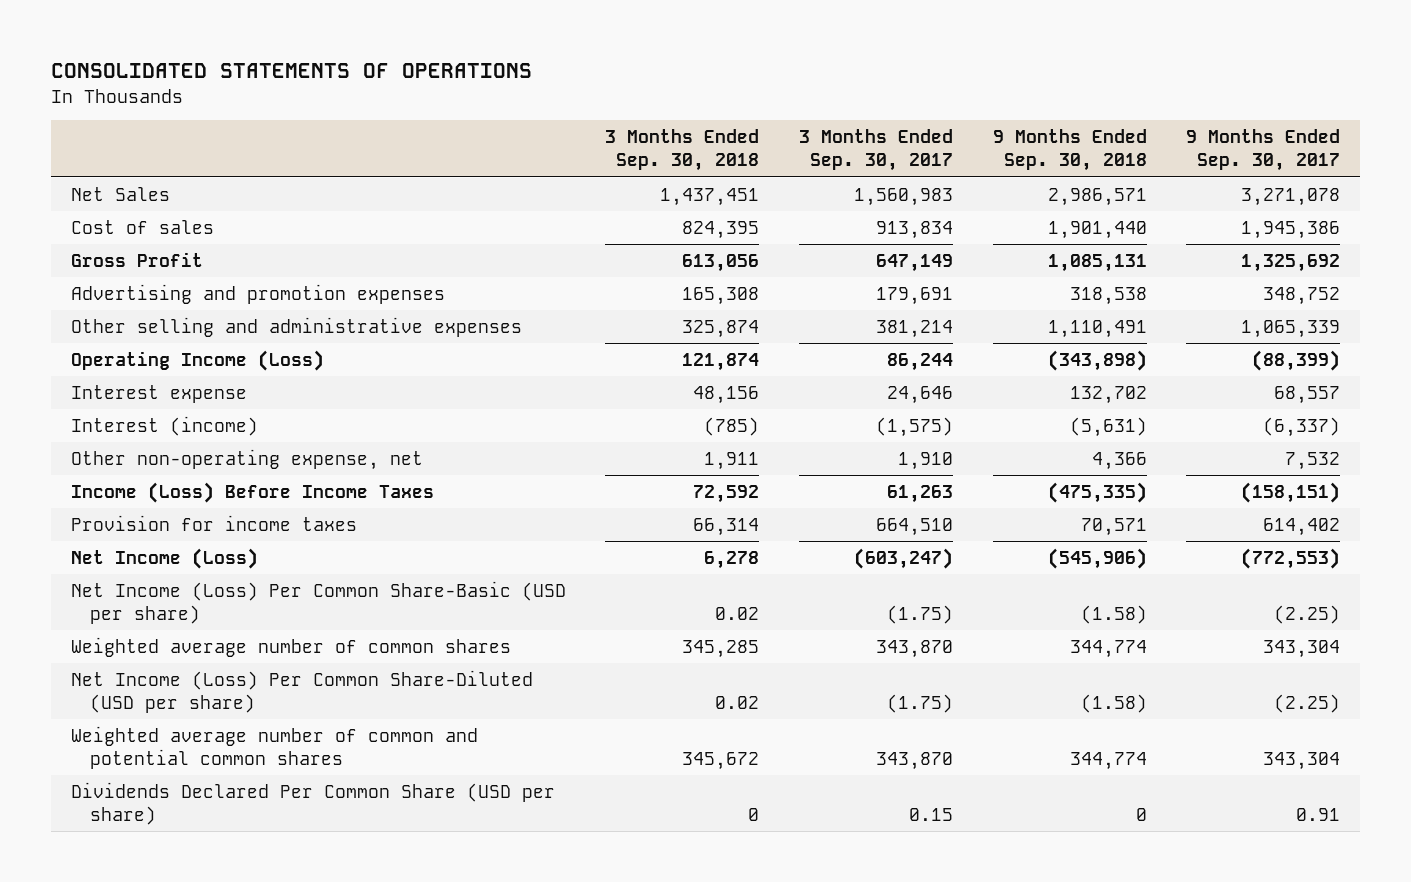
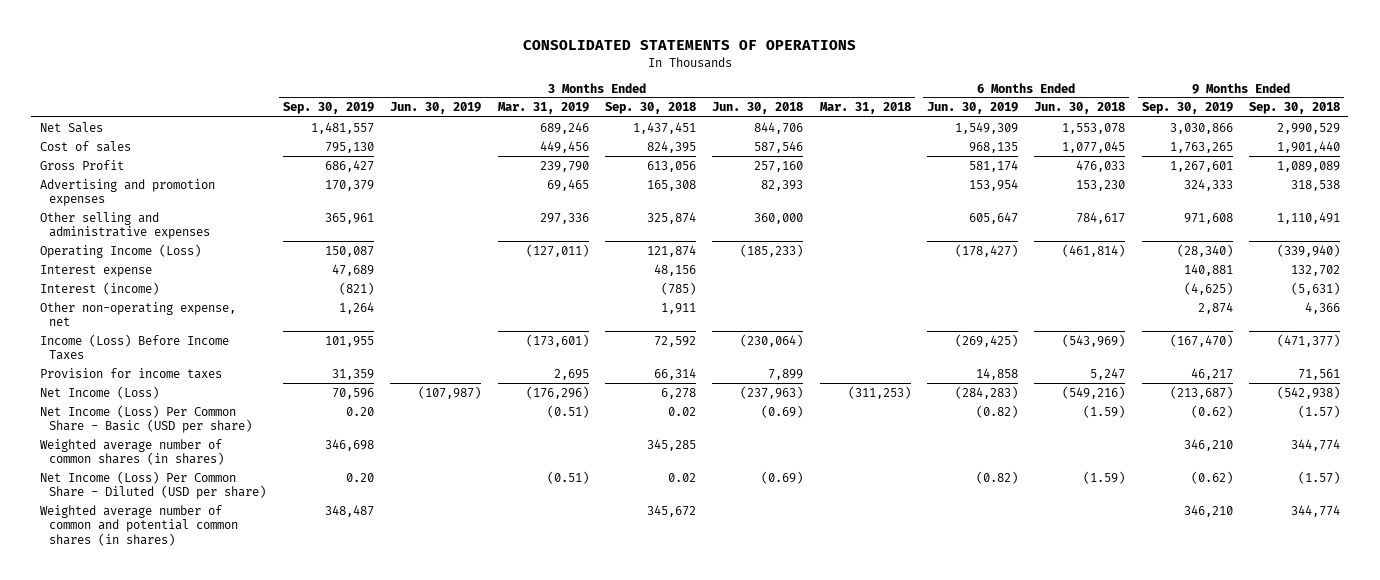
- | 3 Months Ended Sep. 30, 2018 | 3 Months Ended Sep. 30, 2017 | 9 Months Ended Sep. 30, 2018 | 9 Months Ended Sep. 30, 2017
+ | 3 Months Ended Sep. 30, 2019 | 3 Months Ended Jun. 30, 2019 | 3 Months Ended Mar. 31, 2019 | 3 Months Ended Sep. 30, 2018 | 3 Months Ended Jun. 30, 2018 | 3 Months Ended Mar. 31, 2018 | 6 Months Ended Jun. 30, 2019 | 6 Months Ended Jun. 30, 2018 | 9 Months Ended Sep. 30, 2019 | 9 Months Ended Sep. 30, 2018
- Net Sales | 1,437,451 | 1,560,983 | 2,986,571 | 3,271,078
+ Net Sales | 1,481,557 | | 689,246 | 1,437,451 | 844,706 | | 1,549,309 | 1,553,078 | 3,030,866 | 2,990,529
- Gross Profit | 613,056 | 647,149 | 1,085,131 | 1,325,692
+ Gross Profit | 686,427 | | 239,790 | 613,056 | 257,160 | | 581,174 | 476,033 | 1,267,601 | 1,089,089
- Operating Income (Loss) | 121,874 | 86,244 | (343,898) | (88,399)
+ Operating Income (Loss) | 150,087 | | (127,011) | 121,874 | (185,233) | | (178,427) | (461,814) | (28,340) | (339,940)
- Income (Loss) Before Income Taxes | 72,592 | 61,263 | (475,335) | (158,151)
- Provision for income taxes | 66,314 | 664,510 | 70,571 | 614,402
- Net Income (Loss) | 6,278 | (603,247) | (545,906) | (772,553)
- Net Income (Loss) Per Common Share-Basic (USD per share) | 0.02 | (1.75) | (1.58) | (2.25)
- Weighted average number of common shares | 345,285 | 343,870 | 344,774 | 343,304
- Net Income (Loss) Per Common Share-Diluted (USD per share) | 0.02 | (1.75) | (1.58) | (2.25)
- Weighted average number of common and potential common shares | 345,672 | 343,870 | 344,774 | 343,304
- Dividends Declared Per Common Share (USD per share) | 0 | 0.15 | 0 | 0.91
+ Income (Loss) Before Income Taxes | 101,955 | | (173,601) | 72,592 | (230,064) | | (269,425) | (543,969) | (167,470) | (471,377)
+ Provision for income taxes | 31,359 | | 2,695 | 66,314 | 7,899 | | 14,858 | 5,247 | 46,217 | 71,561
+ Net Income (Loss) | 70,596 | (107,987) | (176,296) | 6,278 | (237,963) | (311,253) | (284,283) | (549,216) | (213,687) | (542,938)
+ Net Income (Loss) Per Common Share - Basic (USD per share) | 0.20 | | (0.51) | 0.02 | (0.69) | | (0.82) | (1.59) | (0.62) | (1.57)
+ Weighted average number of common shares (in shares) | 346,698 | | | 345,285 | | | | | 346,210 | 344,774
+ Net Income (Loss) Per Common Share - Diluted (USD per share) | 0.20 | | (0.51) | 0.02 | (0.69) | | (0.82) | (1.59) | (0.62) | (1.57)
+ Weighted average number of common and potential common shares (in shares) | 348,487 | | | 345,672 | | | | | 346,210 | 344,774

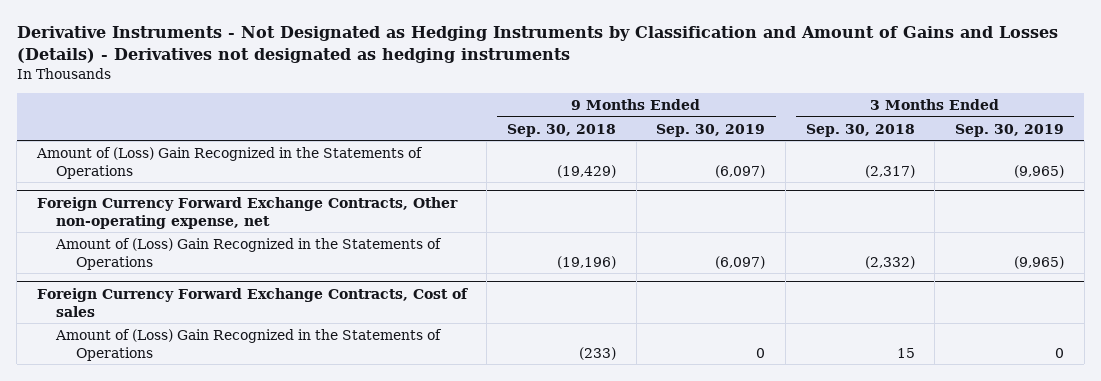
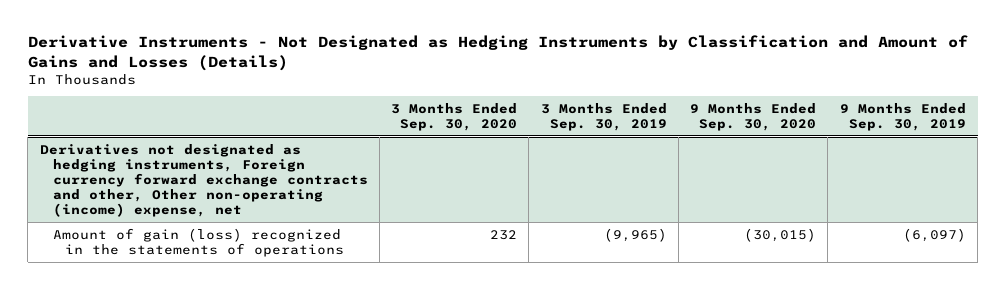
- Derivative Instruments - Not Designated as Hedging Instruments by Classification and Amount of Gains and Losses (Details) - Derivatives not designated as hedging instruments
+ Derivative Instruments - Not Designated as Hedging Instruments by Classification and Amount of Gains and Losses (Details)
- | 9 Months Ended Sep. 30, 2018 | 9 Months Ended Sep. 30, 2019 | 3 Months Ended Sep. 30, 2018 | 3 Months Ended Sep. 30, 2019
+ | 3 Months Ended Sep. 30, 2020 | 3 Months Ended Sep. 30, 2019 | 9 Months Ended Sep. 30, 2020 | 9 Months Ended Sep. 30, 2019
- Amount of (Loss) Gain Recognized in the Statements of Operations | (19,429) | (6,097) | (2,317) | (9,965)
- Foreign Currency Forward Exchange Contracts, Other non-operating expense, net
- Amount of (Loss) Gain Recognized in the Statements of Operations | (19,196) | (6,097) | (2,332) | (9,965)
- Foreign Currency Forward Exchange Contracts, Cost of sales
- Amount of (Loss) Gain Recognized in the Statements of Operations | (233) | 0 | 15 | 0
+ Derivatives not designated as hedging instruments, Foreign currency forward exchange contracts and other, Other non-operating (income) expense, net
+ Amount of gain (loss) recognized in the statements of operations | 232 | (9,965) | (30,015) | (6,097)

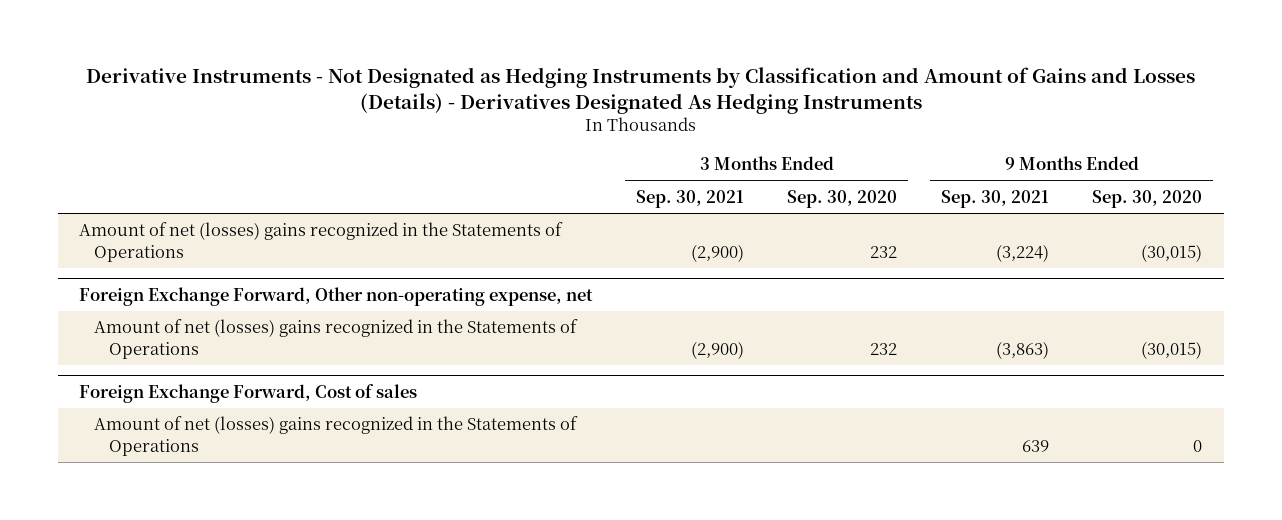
- Derivative Instruments - Not Designated as Hedging Instruments by Classification and Amount of Gains and Losses (Details)
+ Derivative Instruments - Not Designated as Hedging Instruments by Classification and Amount of Gains and Losses (Details) - Derivatives Designated As Hedging Instruments
- | 3 Months Ended Sep. 30, 2020 | 3 Months Ended Sep. 30, 2019 | 9 Months Ended Sep. 30, 2020 | 9 Months Ended Sep. 30, 2019
+ | 3 Months Ended Sep. 30, 2021 | 3 Months Ended Sep. 30, 2020 | 9 Months Ended Sep. 30, 2021 | 9 Months Ended Sep. 30, 2020
- Derivatives not designated as hedging instruments, Foreign currency forward exchange contracts and other, Other non-operating (income) expense, net
- Amount of gain (loss) recognized in the statements of operations | 232 | (9,965) | (30,015) | (6,097)
+ Amount of net (losses) gains recognized in the Statements of Operations | (2,900) | 232 | (3,224) | (30,015)
+ Foreign Exchange Forward, Other non-operating expense, net
+ Amount of net (losses) gains recognized in the Statements of Operations | (2,900) | 232 | (3,863) | (30,015)
+ Foreign Exchange Forward, Cost of sales
+ Amount of net (losses) gains recognized in the Statements of Operations | | | 639 | 0

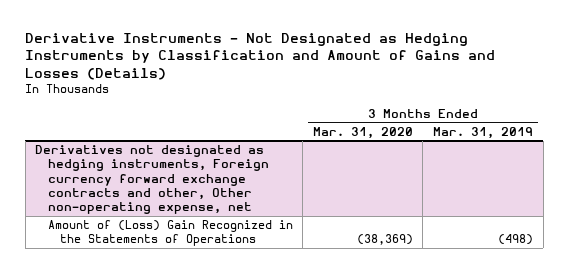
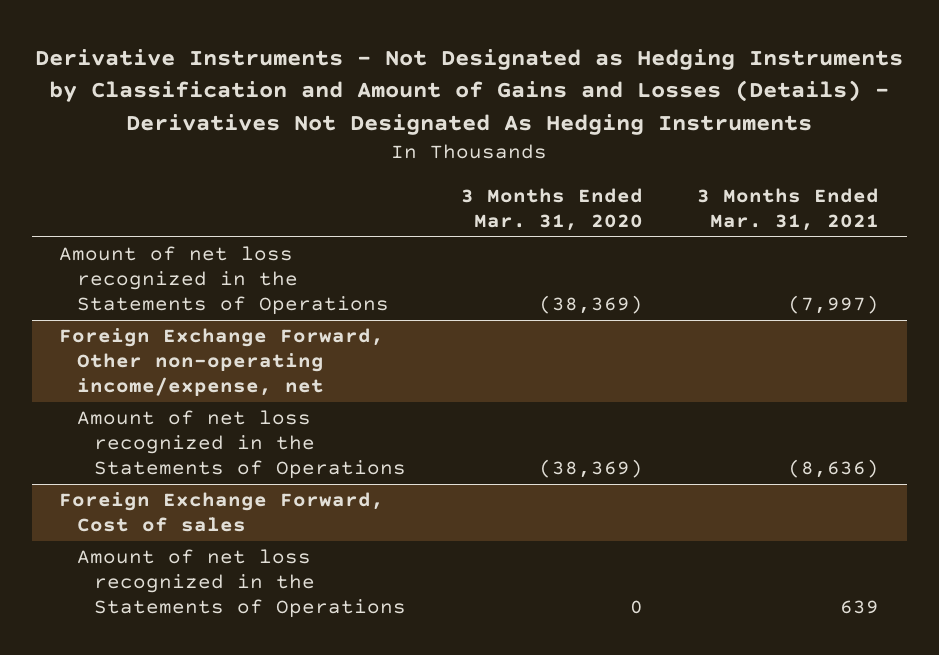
- Derivative Instruments - Not Designated as Hedging Instruments by Classification and Amount of Gains and Losses (Details)
+ Derivative Instruments - Not Designated as Hedging Instruments by Classification and Amount of Gains and Losses (Details) - Derivatives Not Designated As Hedging Instruments
- | 3 Months Ended Mar. 31, 2020 | 3 Months Ended Mar. 31, 2019
+ | 3 Months Ended Mar. 31, 2020 | 3 Months Ended Mar. 31, 2021
- Derivatives not designated as hedging instruments, Foreign currency forward exchange contracts and other, Other non-operating expense, net
- Amount of (Loss) Gain Recognized in the Statements of Operations | (38,369) | (498)
+ Amount of net loss recognized in the Statements of Operations | (38,369) | (7,997)
+ Foreign Exchange Forward, Other non-operating income/expense, net
+ Amount of net loss recognized in the Statements of Operations | (38,369) | (8,636)
+ Foreign Exchange Forward, Cost of sales
+ Amount of net loss recognized in the Statements of Operations | 0 | 639

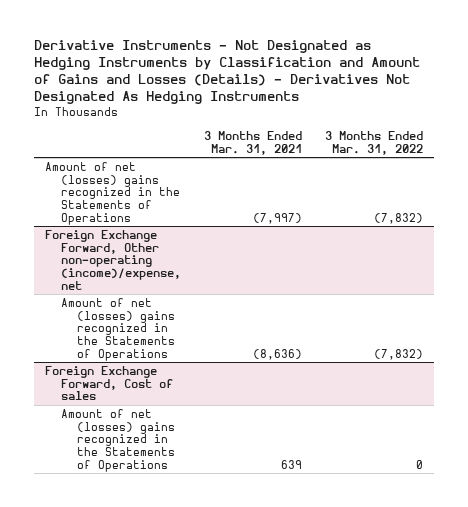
- | 3 Months Ended Mar. 31, 2020 | 3 Months Ended Mar. 31, 2021
+ | 3 Months Ended Mar. 31, 2021 | 3 Months Ended Mar. 31, 2022
- Amount of net loss recognized in the Statements of Operations | (38,369) | (7,997)
- Foreign Exchange Forward, Other non-operating income/expense, net
- Amount of net loss recognized in the Statements of Operations | (38,369) | (8,636)
+ Amount of net (losses) gains recognized in the Statements of Operations | (7,997) | (7,832)
+ Foreign Exchange Forward, Other non-operating (income)/expense, net
+ Amount of net (losses) gains recognized in the Statements of Operations | (8,636) | (7,832)
@ Foreign Exchange Forward, Cost of sales
- Amount of net loss recognized in the Statements of Operations | 0 | 639
+ Amount of net (losses) gains recognized in the Statements of Operations | 639 | 0

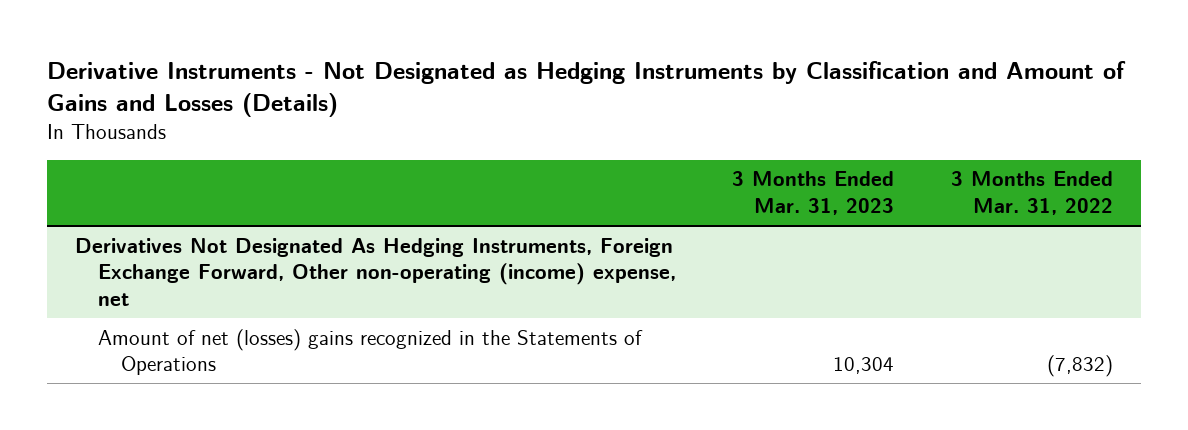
- Derivative Instruments - Not Designated as Hedging Instruments by Classification and Amount of Gains and Losses (Details) - Derivatives Not Designated As Hedging Instruments
+ Derivative Instruments - Not Designated as Hedging Instruments by Classification and Amount of Gains and Losses (Details)
- | 3 Months Ended Mar. 31, 2021 | 3 Months Ended Mar. 31, 2022
+ | 3 Months Ended Mar. 31, 2023 | 3 Months Ended Mar. 31, 2022
- Amount of net (losses) gains recognized in the Statements of Operations | (7,997) | (7,832)
- Foreign Exchange Forward, Other non-operating (income)/expense, net
+ Derivatives Not Designated As Hedging Instruments, Foreign Exchange Forward, Other non-operating (income) expense, net
- Foreign Exchange Forward, Cost of sales
- Amount of net (losses) gains recognized in the Statements of Operations | 639 | 0

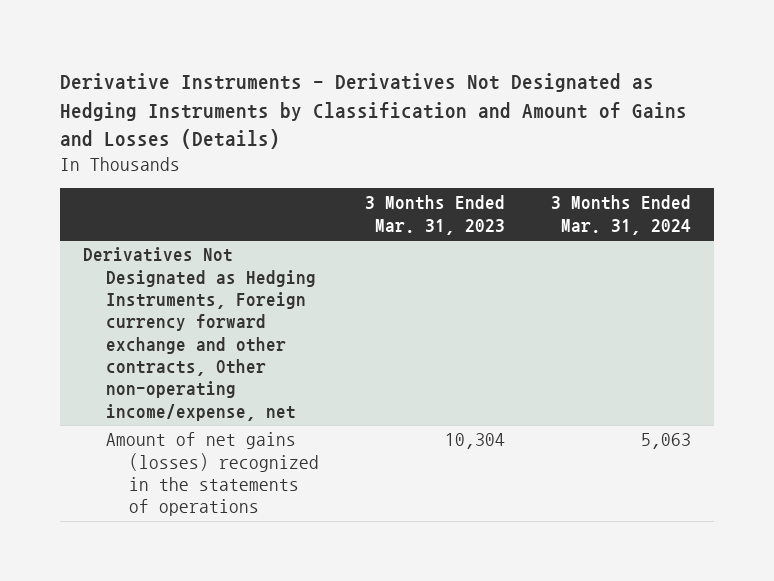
- Derivative Instruments - Not Designated as Hedging Instruments by Classification and Amount of Gains and Losses (Details)
+ Derivative Instruments - Derivatives Not Designated as Hedging Instruments by Classification and Amount of Gains and Losses (Details)
- | 3 Months Ended Mar. 31, 2023 | 3 Months Ended Mar. 31, 2022
+ | 3 Months Ended Mar. 31, 2023 | 3 Months Ended Mar. 31, 2024
- Derivatives Not Designated As Hedging Instruments, Foreign Exchange Forward, Other non-operating (income) expense, net
- Amount of net (losses) gains recognized in the Statements of Operations | 10,304 | (7,832)
+ Derivatives Not Designated as Hedging Instruments, Foreign currency forward exchange and other contracts, Other non-operating income/expense, net
+ Amount of net gains (losses) recognized in the statements of operations | 10,304 | 5,063

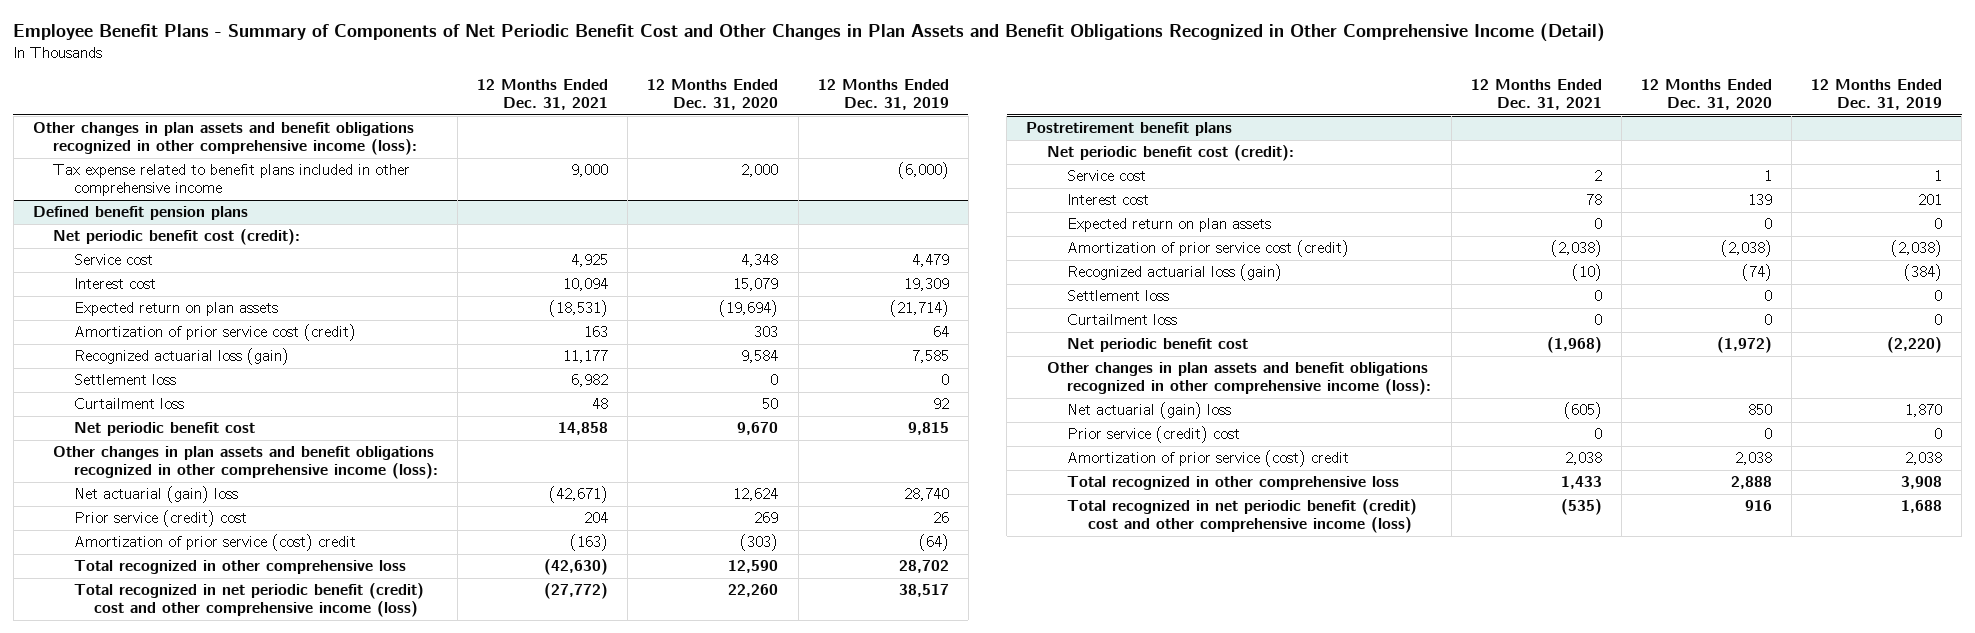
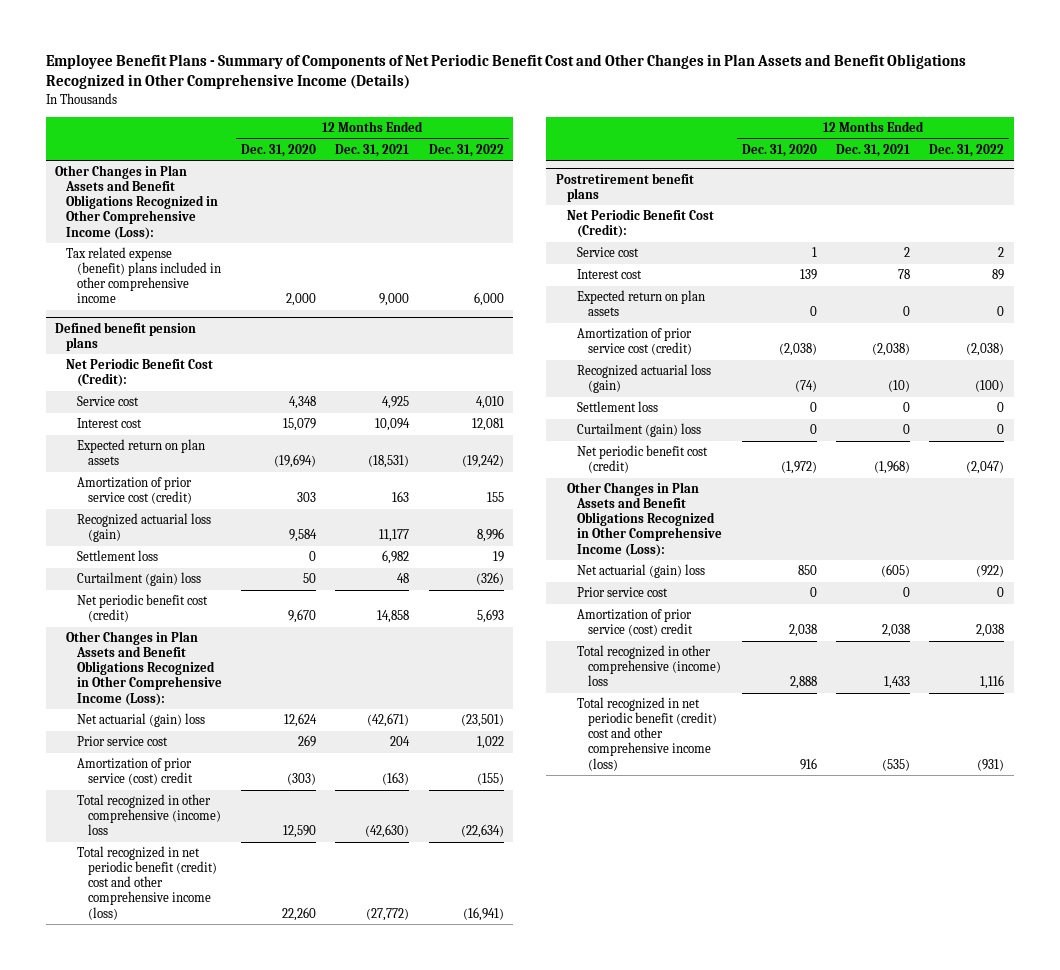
- Employee Benefit Plans - Summary of Components of Net Periodic Benefit Cost and Other Changes in Plan Assets and Benefit Obligations Recognized in Other Comprehensive Income (Detail)
+ Employee Benefit Plans - Summary of Components of Net Periodic Benefit Cost and Other Changes in Plan Assets and Benefit Obligations Recognized in Other Comprehensive Income (Details)
- | 12 Months Ended Dec. 31, 2021 | 12 Months Ended Dec. 31, 2020 | 12 Months Ended Dec. 31, 2019
+ | 12 Months Ended Dec. 31, 2020 | 12 Months Ended Dec. 31, 2021 | 12 Months Ended Dec. 31, 2022
- Other changes in plan assets and benefit obligations recognized in other comprehensive income (loss):
- Tax expense related to benefit plans included in other comprehensive income | 9,000 | 2,000 | (6,000)
+ Other Changes in Plan Assets and Benefit Obligations Recognized in Other Comprehensive Income (Loss):
+ Tax related expense (benefit) plans included in other comprehensive income | 2,000 | 9,000 | 6,000
@ Defined benefit pension plans
- Net periodic benefit cost (credit):
+ Net Periodic Benefit Cost (Credit):
- Curtailment loss | 48 | 50 | 92
- Net periodic benefit cost | 14,858 | 9,670 | 9,815
- Other changes in plan assets and benefit obligations recognized in other comprehensive income (loss):
+ Curtailment (gain) loss | 50 | 48 | (326)
+ Net periodic benefit cost (credit) | 9,670 | 14,858 | 5,693
+ Other Changes in Plan Assets and Benefit Obligations Recognized in Other Comprehensive Income (Loss):
- Prior service (credit) cost | 204 | 269 | 26
+ Prior service cost | 269 | 204 | 1,022
- Total recognized in other comprehensive loss | (42,630) | 12,590 | 28,702
+ Total recognized in other comprehensive (income) loss | 12,590 | (42,630) | (22,634)
@ Postretirement benefit plans
- Net periodic benefit cost (credit):
+ Net Periodic Benefit Cost (Credit):
- Curtailment loss | 0 | 0 | 0
- Net periodic benefit cost | (1,968) | (1,972) | (2,220)
- Other changes in plan assets and benefit obligations recognized in other comprehensive income (loss):
+ Curtailment (gain) loss | 0 | 0 | 0
+ Net periodic benefit cost (credit) | (1,972) | (1,968) | (2,047)
+ Other Changes in Plan Assets and Benefit Obligations Recognized in Other Comprehensive Income (Loss):
- Prior service (credit) cost | 0 | 0 | 0
+ Prior service cost | 0 | 0 | 0
- Total recognized in other comprehensive loss | 1,433 | 2,888 | 3,908
+ Total recognized in other comprehensive (income) loss | 2,888 | 1,433 | 1,116

